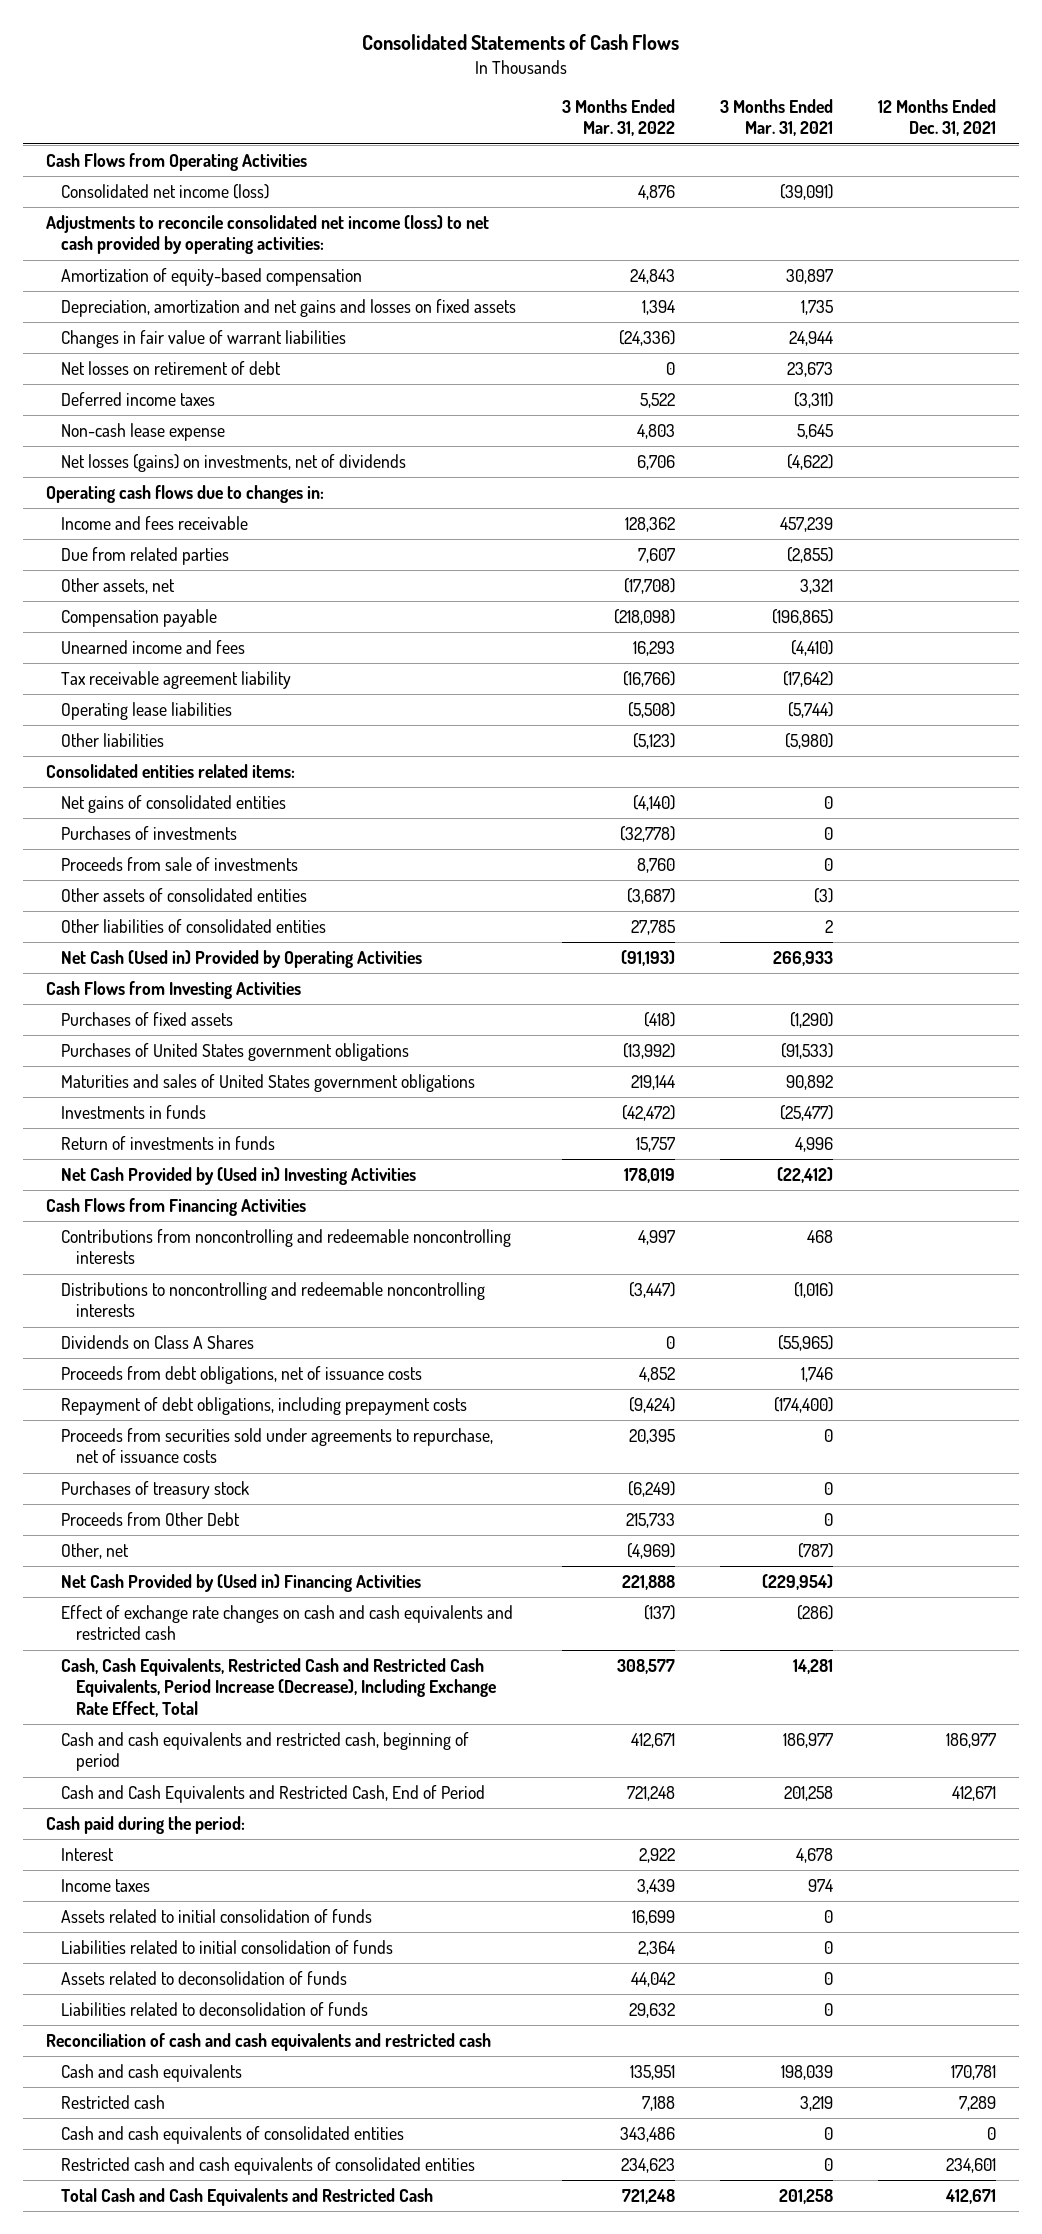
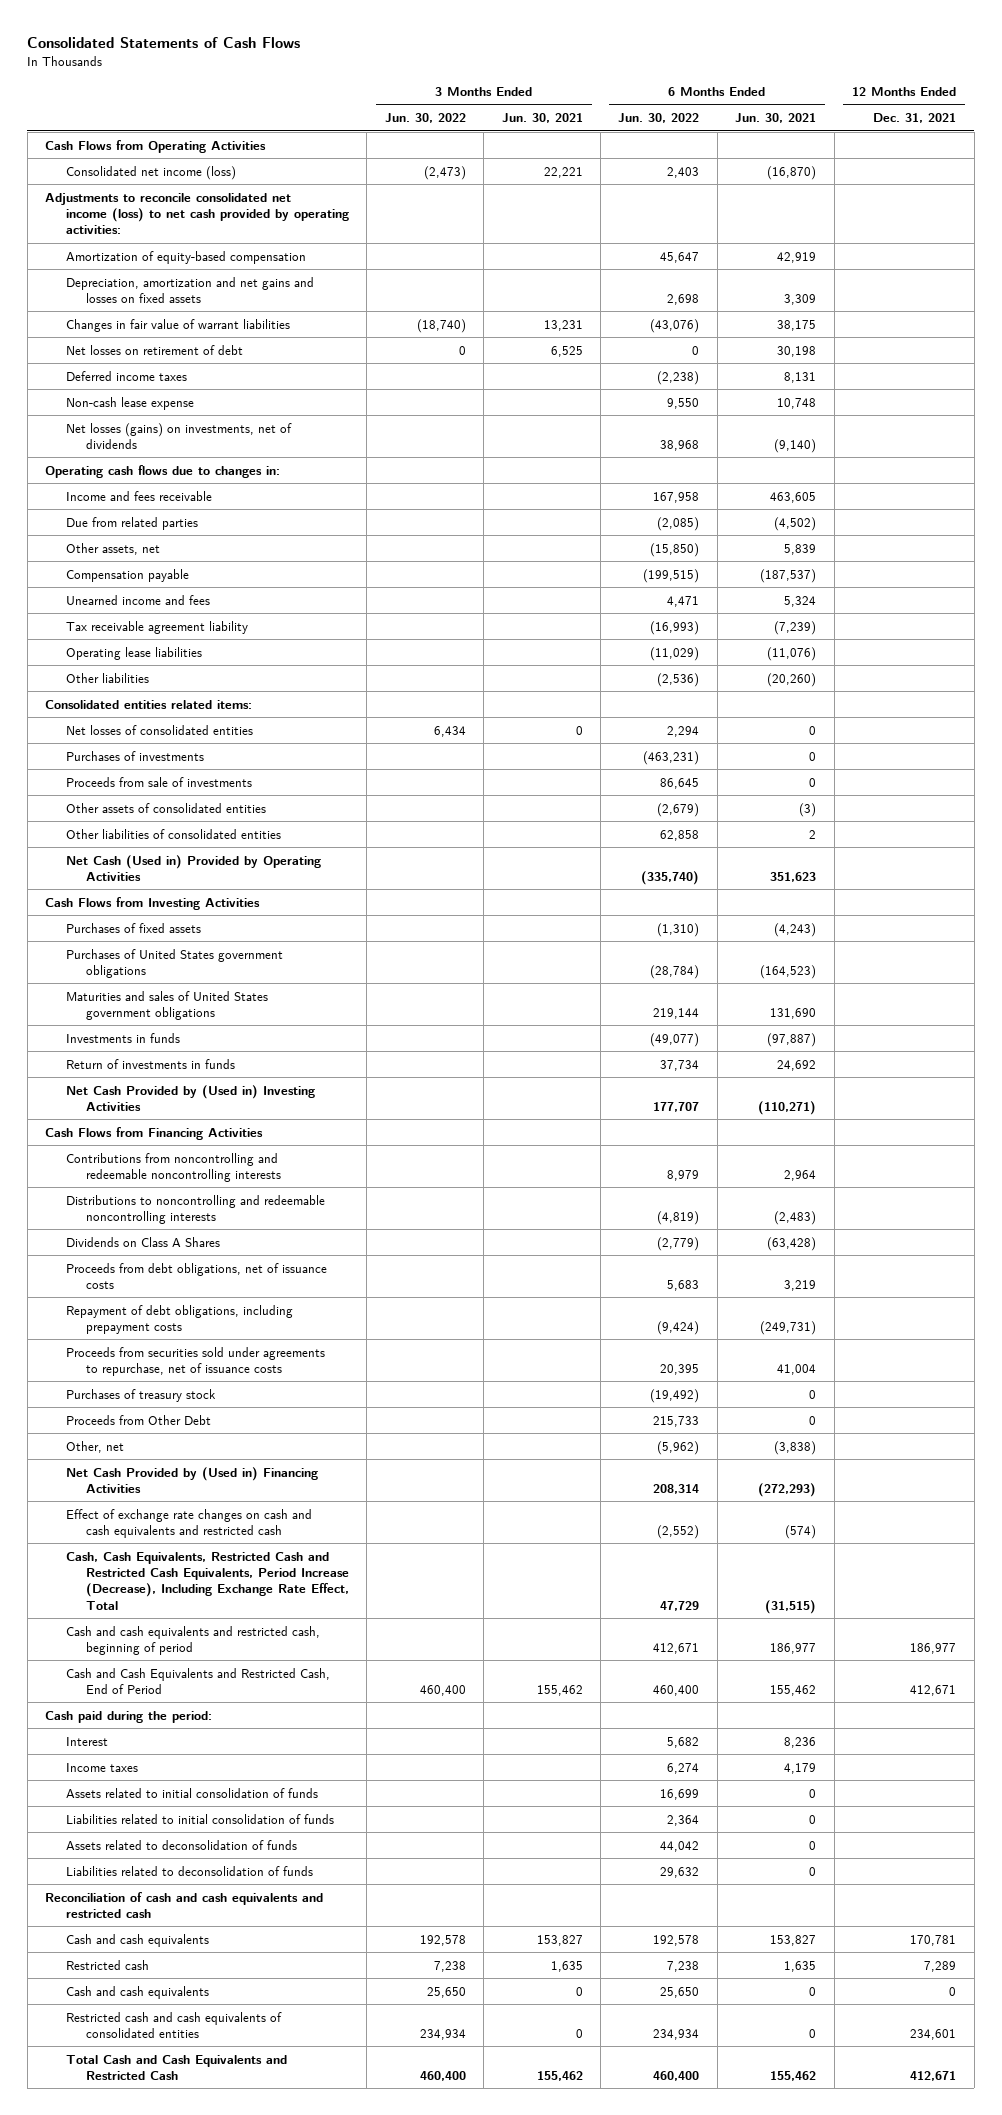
- | 3 Months Ended Mar. 31, 2022 | 3 Months Ended Mar. 31, 2021 | 12 Months Ended Dec. 31, 2021
+ | 3 Months Ended Jun. 30, 2022 | 3 Months Ended Jun. 30, 2021 | 6 Months Ended Jun. 30, 2022 | 6 Months Ended Jun. 30, 2021 | 12 Months Ended Dec. 31, 2021
- Net gains of consolidated entities | (4,140) | 0 |
+ Net losses of consolidated entities | 6,434 | 0 | 2,294 | 0 |
- Cash and cash equivalents of consolidated entities | 343,486 | 0 | 0
+ Cash and cash equivalents | 25,650 | 0 | 25,650 | 0 | 0

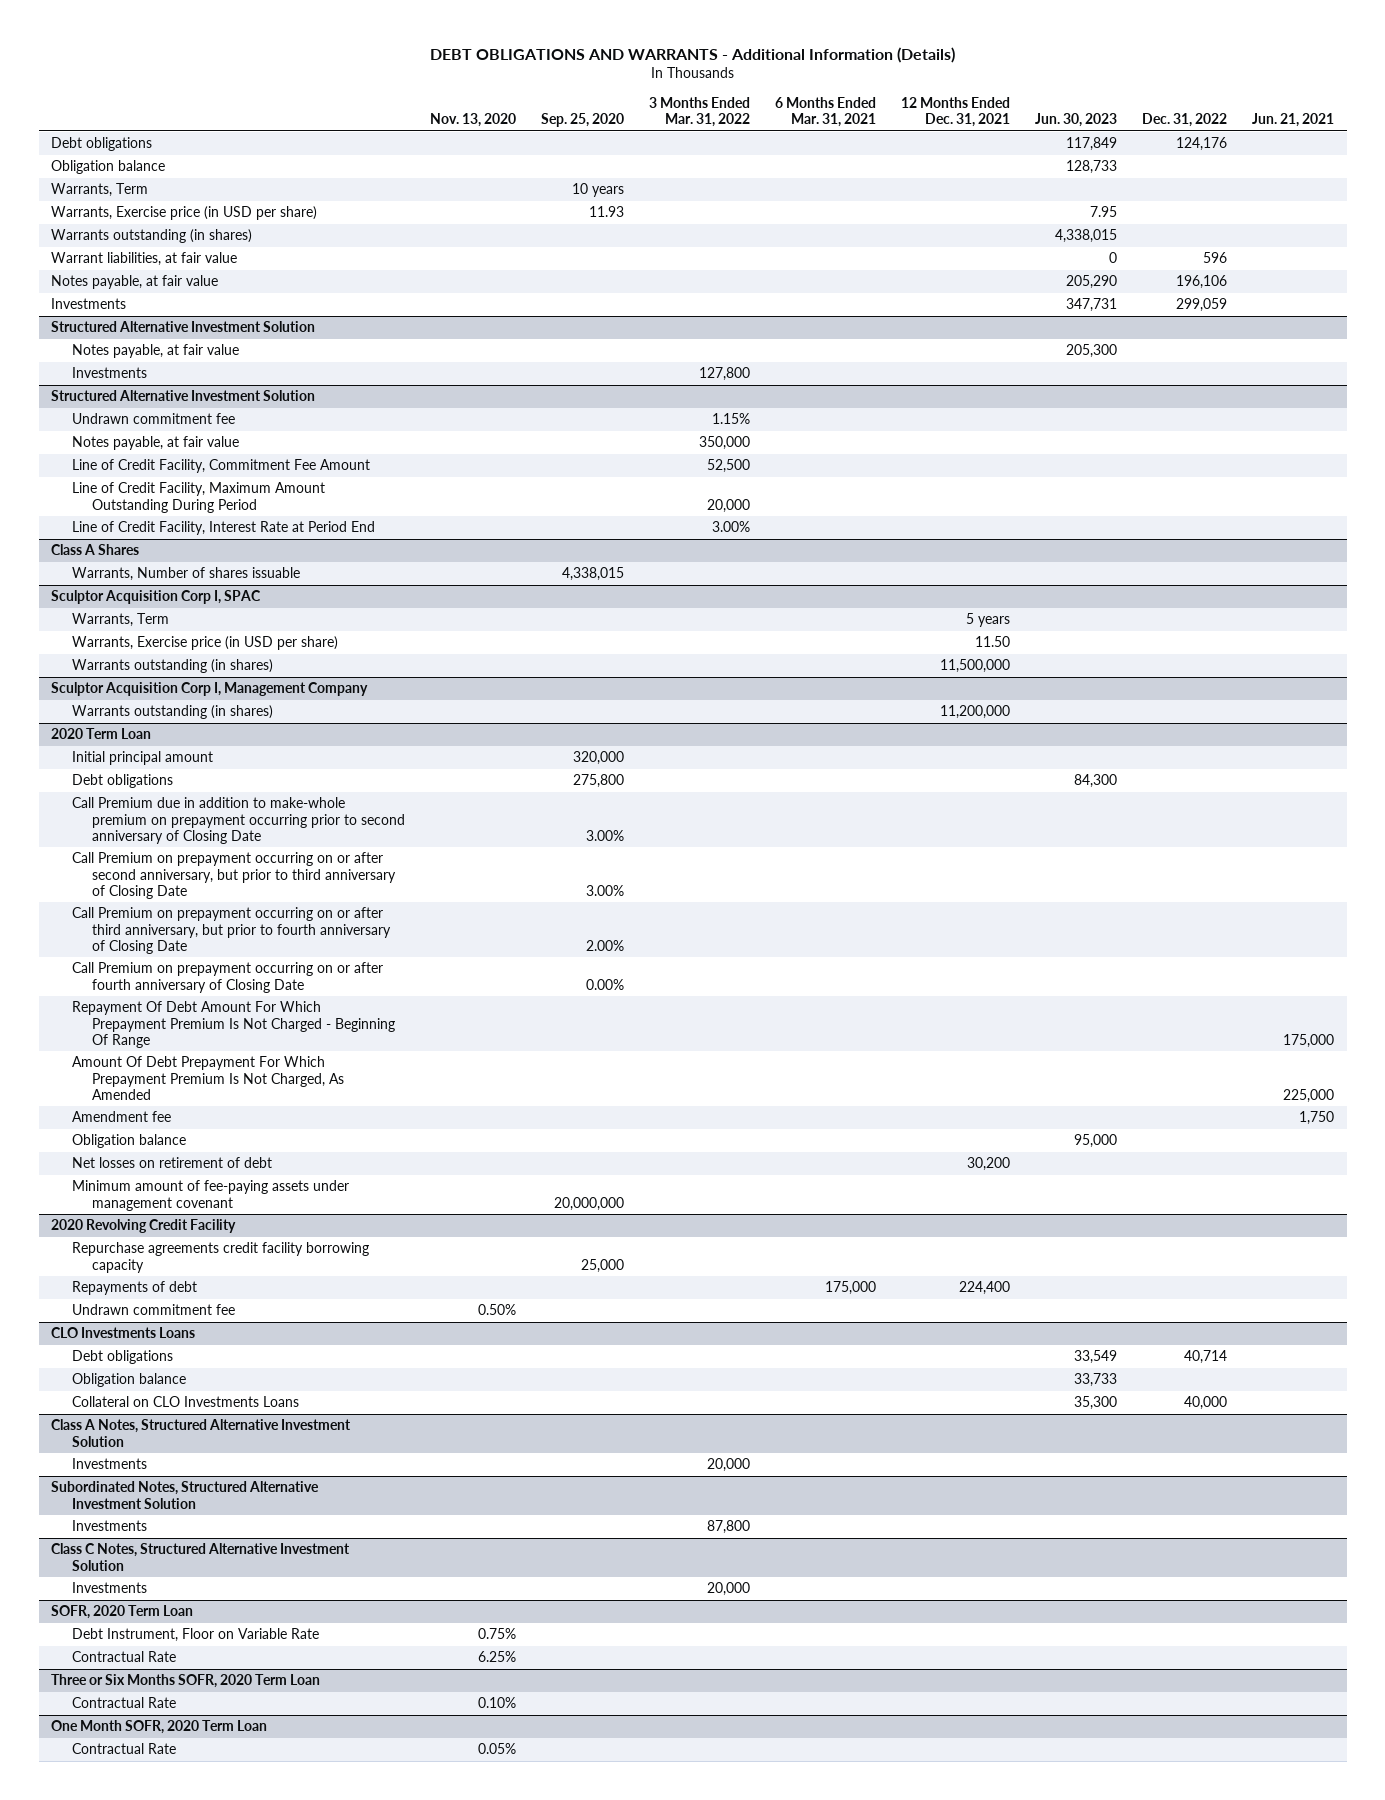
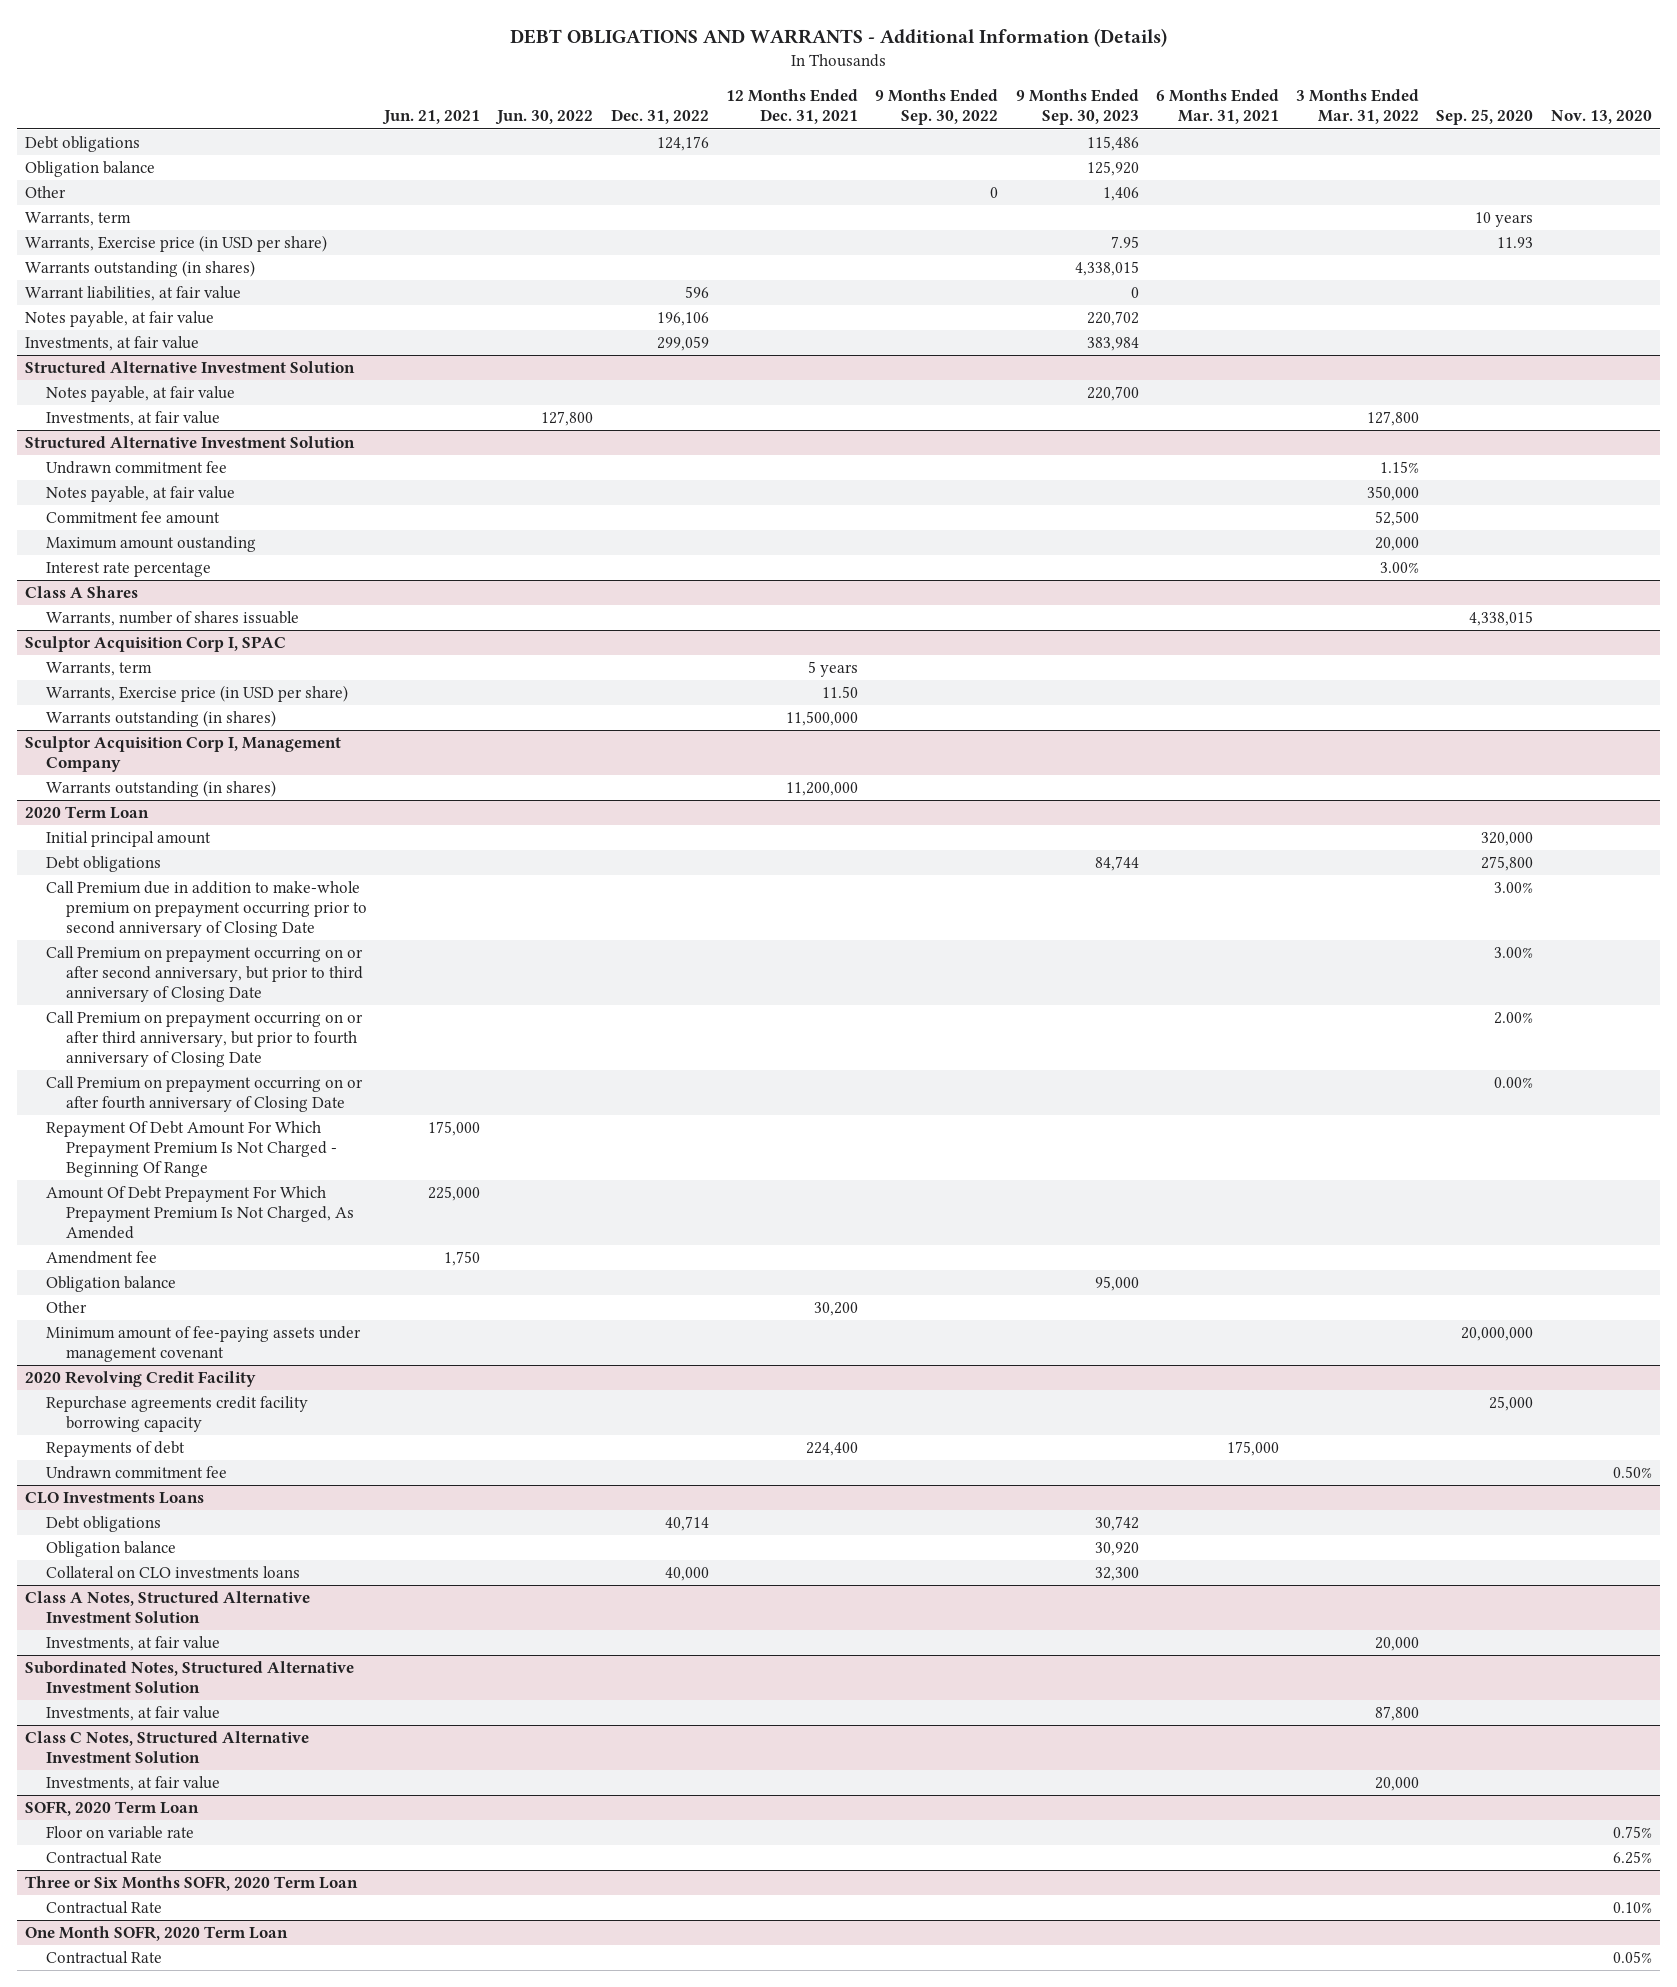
- | Nov. 13, 2020 | Sep. 25, 2020 | 3 Months Ended Mar. 31, 2022 | 6 Months Ended Mar. 31, 2021 | 12 Months Ended Dec. 31, 2021 | Jun. 30, 2023 | Dec. 31, 2022 | Jun. 21, 2021
+ | Jun. 21, 2021 | Jun. 30, 2022 | Dec. 31, 2022 | 12 Months Ended Dec. 31, 2021 | 9 Months Ended Sep. 30, 2022 | 9 Months Ended Sep. 30, 2023 | 6 Months Ended Mar. 31, 2021 | 3 Months Ended Mar. 31, 2022 | Sep. 25, 2020 | Nov. 13, 2020
- Warrants, Term | | 10 years | | | | | |
+ Other | | | | | 0 | 1,406 | | | |
+ Warrants, term | | | | | | | | | 10 years |
- Investments | | | | | | 347,731 | 299,059 |
+ Investments, at fair value | | | 299,059 | | | 383,984 | | | |
@ Structured Alternative Investment Solution
- Investments | | | 127,800 | | | | |
+ Investments, at fair value | | 127,800 | | | | | | 127,800 | |
- Line of Credit Facility, Commitment Fee Amount | | | 52,500 | | | | |
- Line of Credit Facility, Maximum Amount Outstanding During Period | | | 20,000 | | | | |
- Line of Credit Facility, Interest Rate at Period End | | | 3.00% | | | | |
+ Commitment fee amount | | | | | | | | 52,500 | |
+ Maximum amount oustanding | | | | | | | | 20,000 | |
+ Interest rate percentage | | | | | | | | 3.00% | |
@ Class A Shares
- Warrants, Number of shares issuable | | 4,338,015 | | | | | |
+ Warrants, number of shares issuable | | | | | | | | | 4,338,015 |
@ Sculptor Acquisition Corp I, SPAC
- Warrants, Term | | | | | 5 years | | |
+ Warrants, term | | | | 5 years | | | | | |
@ 2020 Term Loan
- Net losses on retirement of debt | | | | | 30,200 | | |
+ Other | | | | 30,200 | | | | | |
@ CLO Investments Loans
- Collateral on CLO Investments Loans | | | | | | 35,300 | 40,000 |
+ Collateral on CLO investments loans | | | 40,000 | | | 32,300 | | | |
@ Class A Notes, Structured Alternative Investment Solution
- Investments | | | 20,000 | | | | |
+ Investments, at fair value | | | | | | | | 20,000 | |
@ Subordinated Notes, Structured Alternative Investment Solution
- Investments | | | 87,800 | | | | |
+ Investments, at fair value | | | | | | | | 87,800 | |
@ Class C Notes, Structured Alternative Investment Solution
- Investments | | | 20,000 | | | | |
+ Investments, at fair value | | | | | | | | 20,000 | |
@ SOFR, 2020 Term Loan
- Debt Instrument, Floor on Variable Rate | 0.75% | | | | | | |
+ Floor on variable rate | | | | | | | | | | 0.75%

